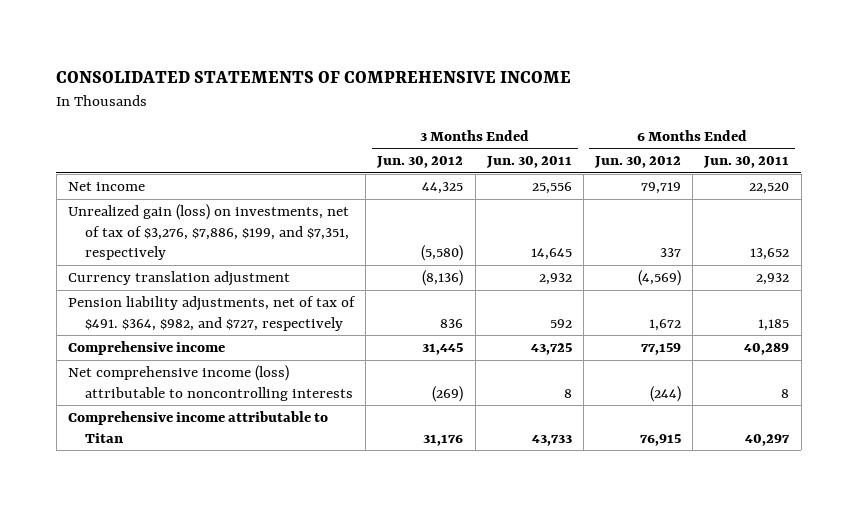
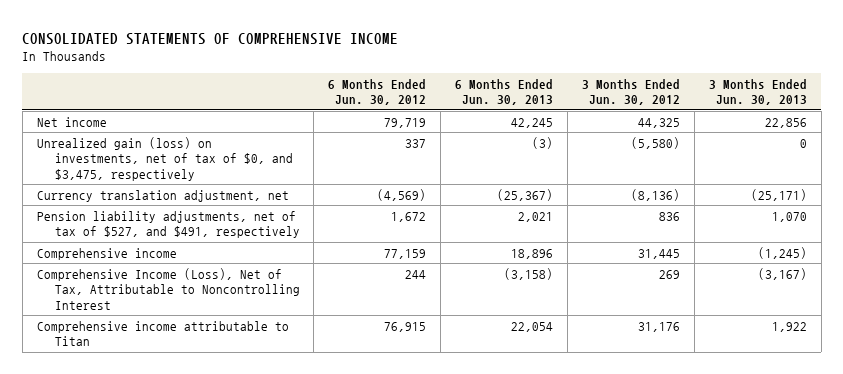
- | 3 Months Ended Jun. 30, 2012 | 3 Months Ended Jun. 30, 2011 | 6 Months Ended Jun. 30, 2012 | 6 Months Ended Jun. 30, 2011
+ | 6 Months Ended Jun. 30, 2012 | 6 Months Ended Jun. 30, 2013 | 3 Months Ended Jun. 30, 2012 | 3 Months Ended Jun. 30, 2013
- Unrealized gain (loss) on investments, net of tax of $3,276, $7,886, $199, and $7,351, respectively | (5,580) | 14,645 | 337 | 13,652
- Currency translation adjustment | (8,136) | 2,932 | (4,569) | 2,932
- Pension liability adjustments, net of tax of $491. $364, $982, and $727, respectively | 836 | 592 | 1,672 | 1,185
+ Unrealized gain (loss) on investments, net of tax of $0, and $3,475, respectively | 337 | (3) | (5,580) | 0
+ Currency translation adjustment, net | (4,569) | (25,367) | (8,136) | (25,171)
+ Pension liability adjustments, net of tax of $527, and $491, respectively | 1,672 | 2,021 | 836 | 1,070
- Net comprehensive income (loss) attributable to noncontrolling interests | (269) | 8 | (244) | 8
+ Comprehensive Income (Loss), Net of Tax, Attributable to Noncontrolling Interest | 244 | (3,158) | 269 | (3,167)

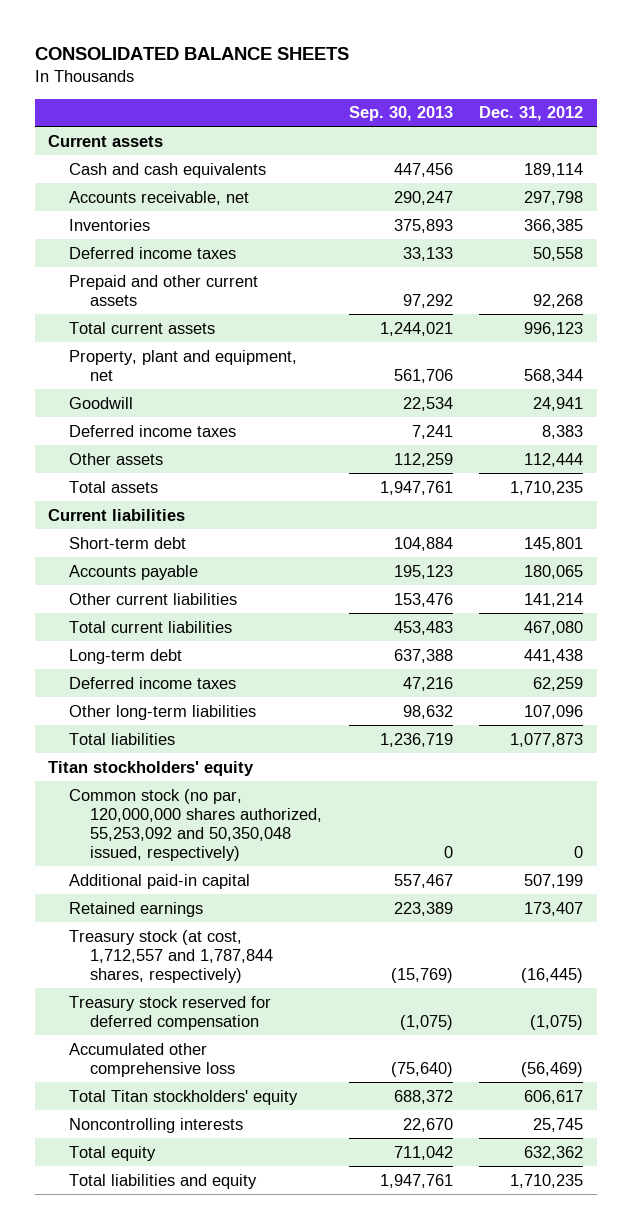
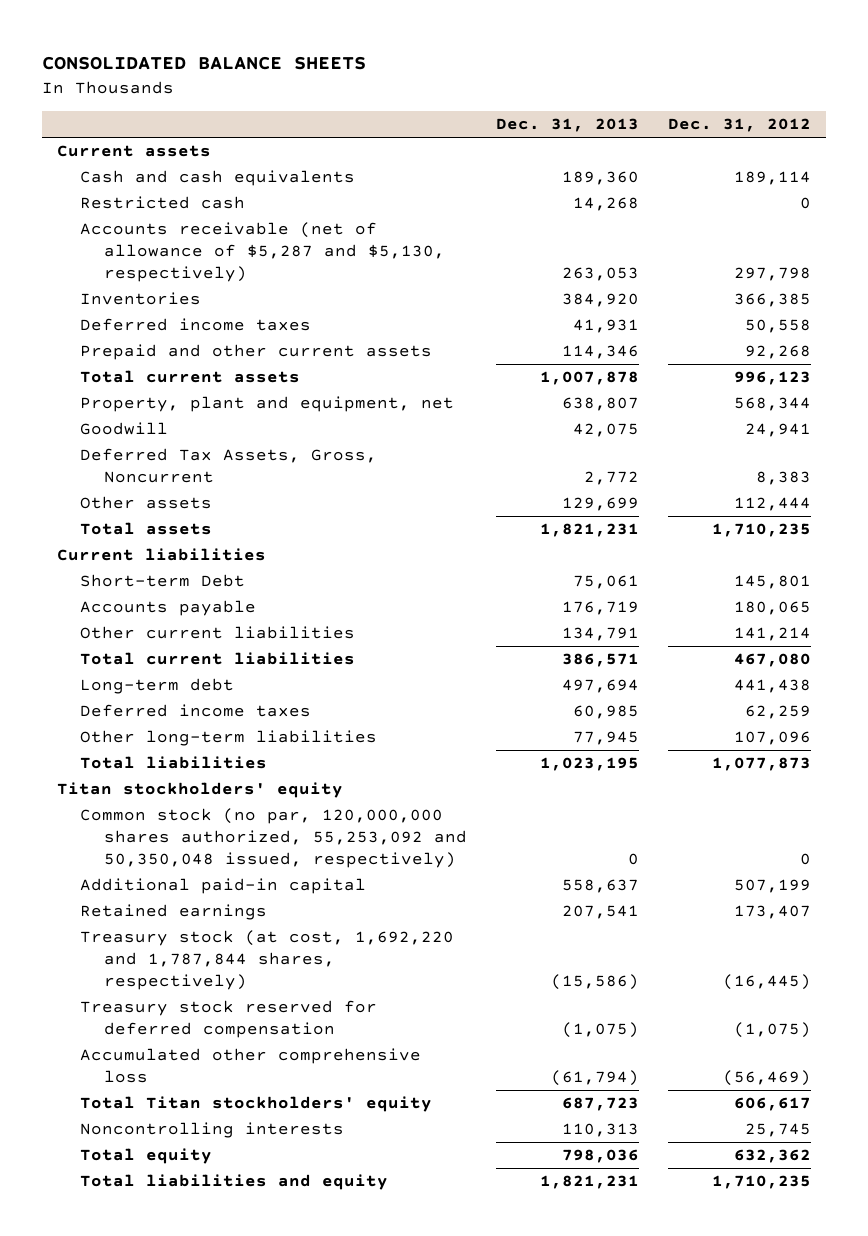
- | Sep. 30, 2013 | Dec. 31, 2012
+ | Dec. 31, 2013 | Dec. 31, 2012
- Accounts receivable, net | 290,247 | 297,798
+ Restricted cash | 14,268 | 0
+ Accounts receivable (net of allowance of $5,287 and $5,130, respectively) | 263,053 | 297,798
- Deferred income taxes | 7,241 | 8,383
+ Deferred Tax Assets, Gross, Noncurrent | 2,772 | 8,383
- Short-term debt | 104,884 | 145,801
+ Short-term Debt | 75,061 | 145,801
- Treasury stock (at cost, 1,712,557 and 1,787,844 shares, respectively) | (15,769) | (16,445)
+ Treasury stock (at cost, 1,692,220 and 1,787,844 shares, respectively) | (15,586) | (16,445)

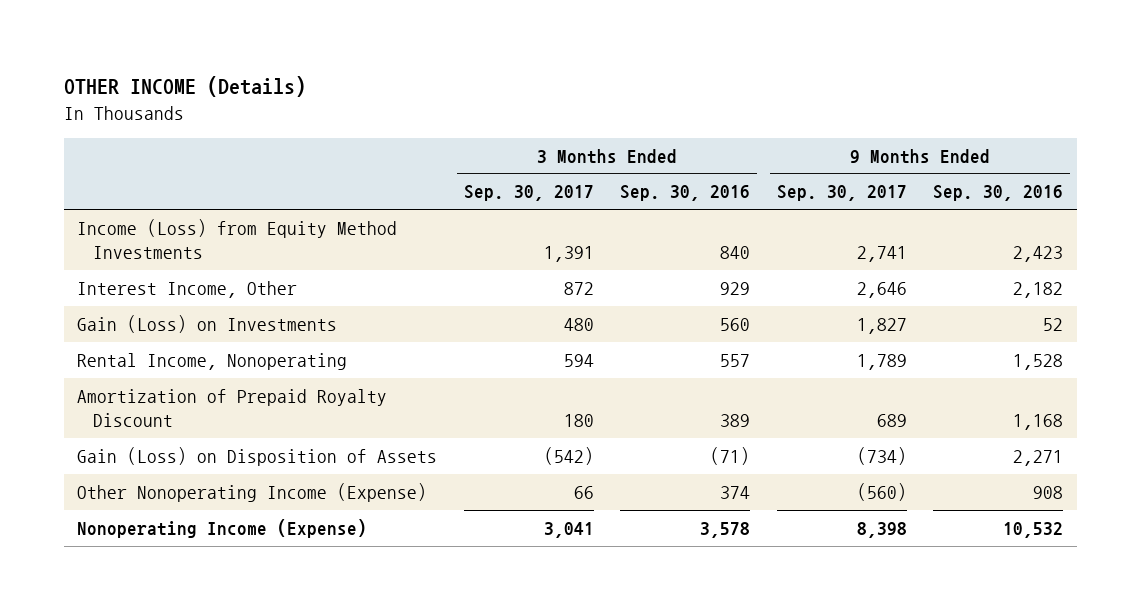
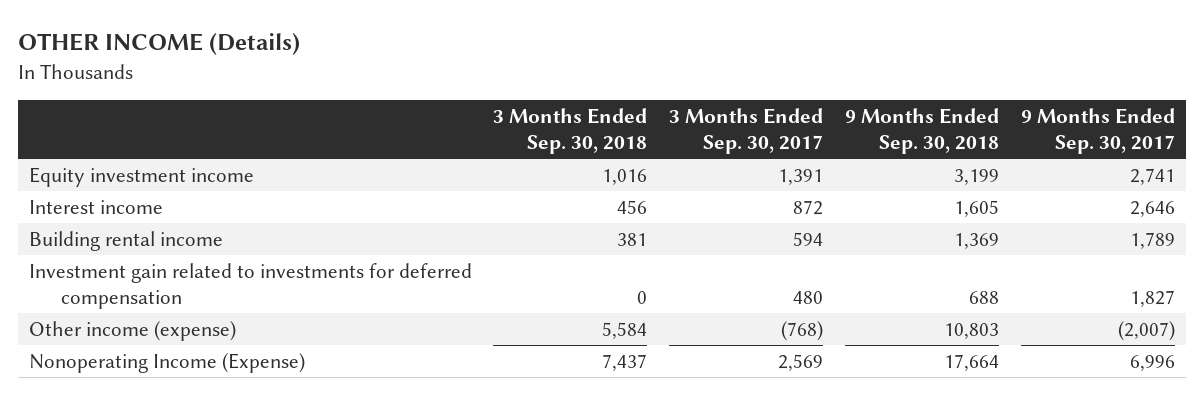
- | 3 Months Ended Sep. 30, 2017 | 3 Months Ended Sep. 30, 2016 | 9 Months Ended Sep. 30, 2017 | 9 Months Ended Sep. 30, 2016
+ | 3 Months Ended Sep. 30, 2018 | 3 Months Ended Sep. 30, 2017 | 9 Months Ended Sep. 30, 2018 | 9 Months Ended Sep. 30, 2017
- Income (Loss) from Equity Method Investments | 1,391 | 840 | 2,741 | 2,423
- Interest Income, Other | 872 | 929 | 2,646 | 2,182
- Gain (Loss) on Investments | 480 | 560 | 1,827 | 52
- Rental Income, Nonoperating | 594 | 557 | 1,789 | 1,528
- Amortization of Prepaid Royalty Discount | 180 | 389 | 689 | 1,168
- Gain (Loss) on Disposition of Assets | (542) | (71) | (734) | 2,271
- Other Nonoperating Income (Expense) | 66 | 374 | (560) | 908
- Nonoperating Income (Expense) | 3,041 | 3,578 | 8,398 | 10,532
+ Equity investment income | 1,016 | 1,391 | 3,199 | 2,741
+ Interest income | 456 | 872 | 1,605 | 2,646
+ Building rental income | 381 | 594 | 1,369 | 1,789
+ Investment gain related to investments for deferred compensation | 0 | 480 | 688 | 1,827
+ Other income (expense) | 5,584 | (768) | 10,803 | (2,007)
+ Nonoperating Income (Expense) | 7,437 | 2,569 | 17,664 | 6,996

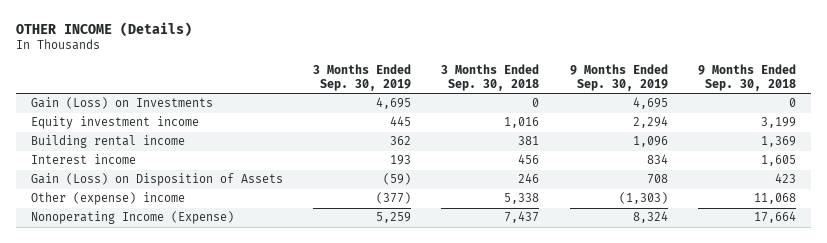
- | 3 Months Ended Sep. 30, 2018 | 3 Months Ended Sep. 30, 2017 | 9 Months Ended Sep. 30, 2018 | 9 Months Ended Sep. 30, 2017
+ | 3 Months Ended Sep. 30, 2019 | 3 Months Ended Sep. 30, 2018 | 9 Months Ended Sep. 30, 2019 | 9 Months Ended Sep. 30, 2018
+ Gain (Loss) on Investments | 4,695 | 0 | 4,695 | 0
- Investment gain related to investments for deferred compensation | 0 | 480 | 688 | 1,827
- Other income (expense) | 5,584 | (768) | 10,803 | (2,007)
moved down: Interest income | 193 | 456 | 834 | 1,605
+ Gain (Loss) on Disposition of Assets | (59) | 246 | 708 | 423
+ Other (expense) income | (377) | 5,338 | (1,303) | 11,068

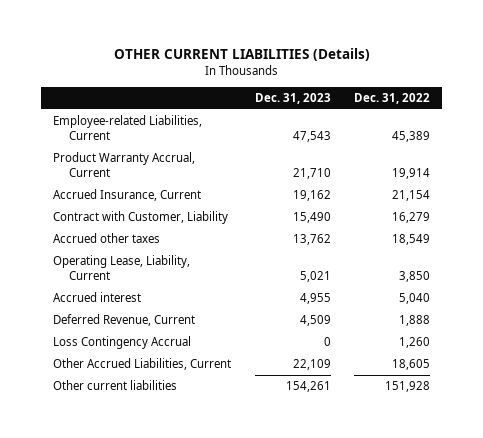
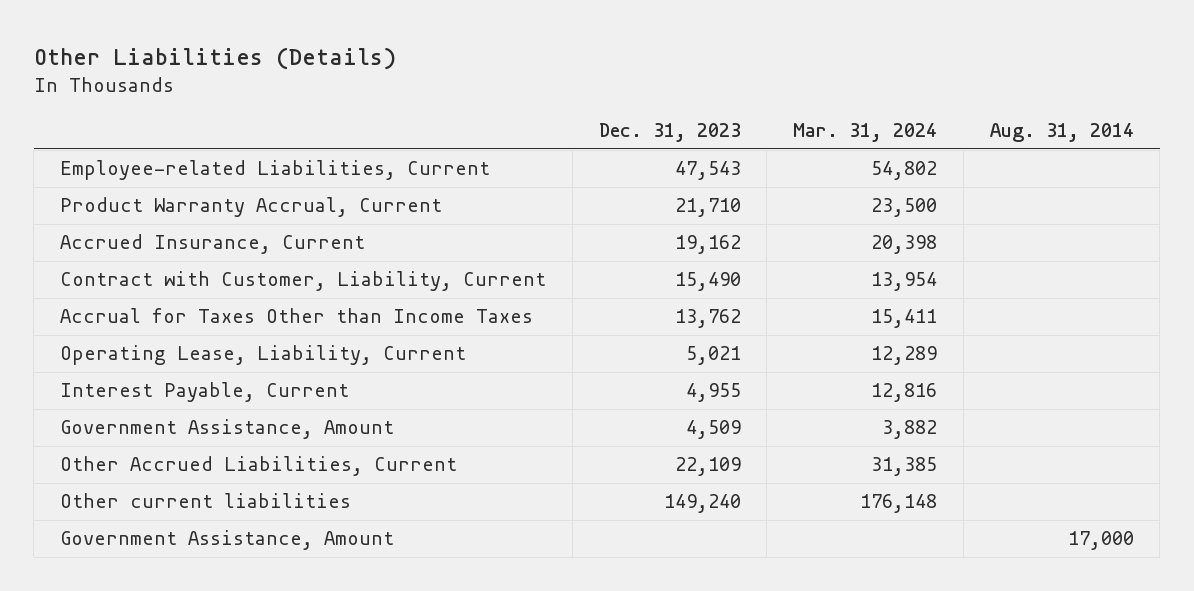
- OTHER CURRENT LIABILITIES (Details)
+ Other Liabilities (Details)
- | Dec. 31, 2023 | Dec. 31, 2022
+ | Dec. 31, 2023 | Mar. 31, 2024 | Aug. 31, 2014
- Contract with Customer, Liability | 15,490 | 16,279
- Accrued other taxes | 13,762 | 18,549
+ Contract with Customer, Liability, Current | 15,490 | 13,954 |
+ Accrual for Taxes Other than Income Taxes | 13,762 | 15,411 |
- Accrued interest | 4,955 | 5,040
- Deferred Revenue, Current | 4,509 | 1,888
- Loss Contingency Accrual | 0 | 1,260
+ Interest Payable, Current | 4,955 | 12,816 |
+ Government Assistance, Amount | 4,509 | 3,882 |
- Other current liabilities | 154,261 | 151,928
+ Other current liabilities | 149,240 | 176,148 |
+ Government Assistance, Amount | | | 17,000

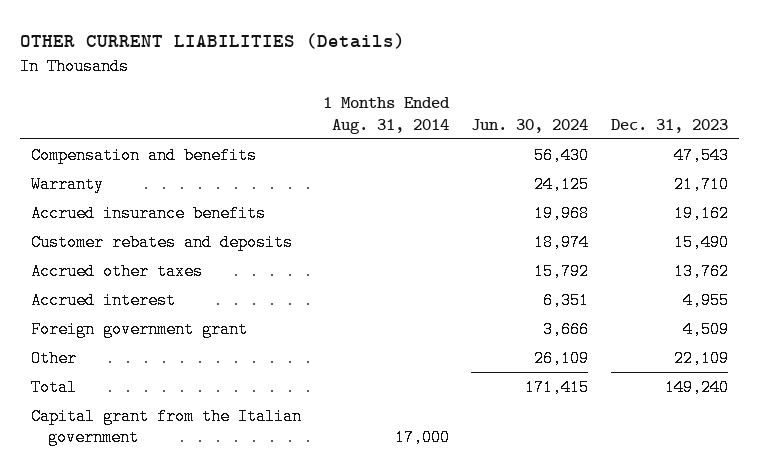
- Other Liabilities (Details)
+ OTHER CURRENT LIABILITIES (Details)
- | Dec. 31, 2023 | Mar. 31, 2024 | Aug. 31, 2014
+ | 1 Months Ended Aug. 31, 2014 | Jun. 30, 2024 | Dec. 31, 2023
- Employee-related Liabilities, Current | 47,543 | 54,802 |
- Product Warranty Accrual, Current | 21,710 | 23,500 |
- Accrued Insurance, Current | 19,162 | 20,398 |
- Contract with Customer, Liability, Current | 15,490 | 13,954 |
- Accrual for Taxes Other than Income Taxes | 13,762 | 15,411 |
- Operating Lease, Liability, Current | 5,021 | 12,289 |
- Interest Payable, Current | 4,955 | 12,816 |
- Government Assistance, Amount | 4,509 | 3,882 |
- Other Accrued Liabilities, Current | 22,109 | 31,385 |
- Other current liabilities | 149,240 | 176,148 |
- Government Assistance, Amount | | | 17,000
+ Compensation and benefits | | 56,430 | 47,543
+ Warranty | | 24,125 | 21,710
+ Accrued insurance benefits | | 19,968 | 19,162
+ Customer rebates and deposits | | 18,974 | 15,490
+ Accrued other taxes | | 15,792 | 13,762
+ Accrued interest | | 6,351 | 4,955
+ Foreign government grant | | 3,666 | 4,509
+ Other | | 26,109 | 22,109
+ Total | | 171,415 | 149,240
+ Capital grant from the Italian government | 17,000 | |

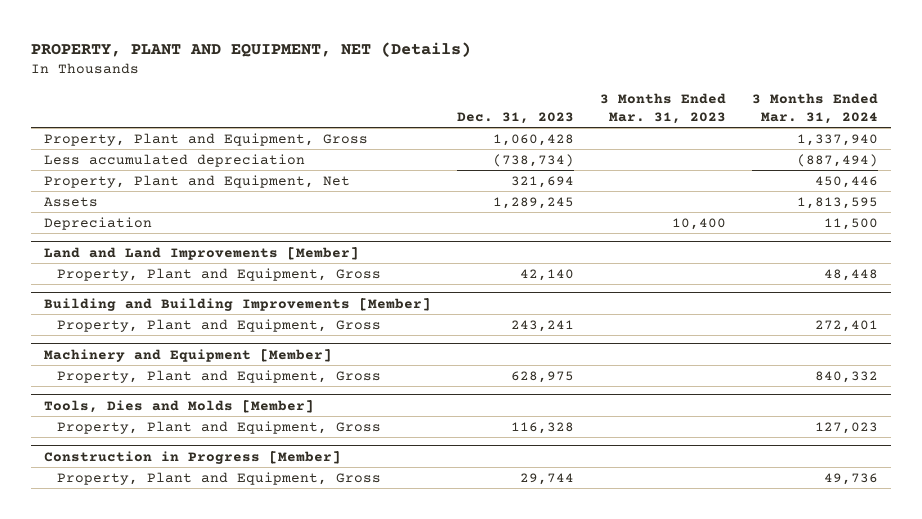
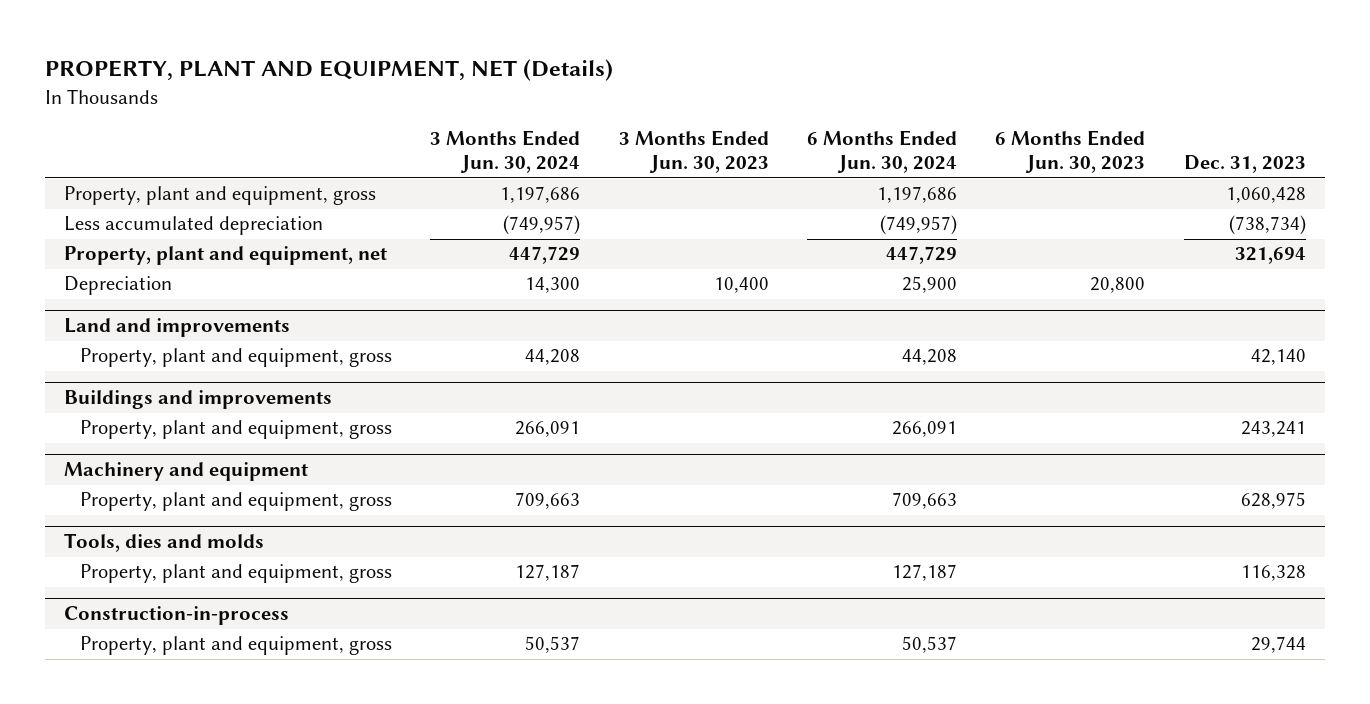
- | Dec. 31, 2023 | 3 Months Ended Mar. 31, 2023 | 3 Months Ended Mar. 31, 2024
+ | 3 Months Ended Jun. 30, 2024 | 3 Months Ended Jun. 30, 2023 | 6 Months Ended Jun. 30, 2024 | 6 Months Ended Jun. 30, 2023 | Dec. 31, 2023
- Property, Plant and Equipment, Gross | 1,060,428 | | 1,337,940
+ Property, plant and equipment, gross | 1,197,686 | | 1,197,686 | | 1,060,428
- Property, Plant and Equipment, Net | 321,694 | | 450,446
- Assets | 1,289,245 | | 1,813,595
+ Property, plant and equipment, net | 447,729 | | 447,729 | | 321,694
- Land and Land Improvements [Member]
- Property, Plant and Equipment, Gross | 42,140 | | 48,448
- Building and Building Improvements [Member]
- Property, Plant and Equipment, Gross | 243,241 | | 272,401
- Machinery and Equipment [Member]
- Property, Plant and Equipment, Gross | 628,975 | | 840,332
- Tools, Dies and Molds [Member]
- Property, Plant and Equipment, Gross | 116,328 | | 127,023
- Construction in Progress [Member]
- Property, Plant and Equipment, Gross | 29,744 | | 49,736
+ Land and improvements
+ Property, plant and equipment, gross | 44,208 | | 44,208 | | 42,140
+ Buildings and improvements
+ Property, plant and equipment, gross | 266,091 | | 266,091 | | 243,241
+ Machinery and equipment
+ Property, plant and equipment, gross | 709,663 | | 709,663 | | 628,975
+ Tools, dies and molds
+ Property, plant and equipment, gross | 127,187 | | 127,187 | | 116,328
+ Construction-in-process
+ Property, plant and equipment, gross | 50,537 | | 50,537 | | 29,744

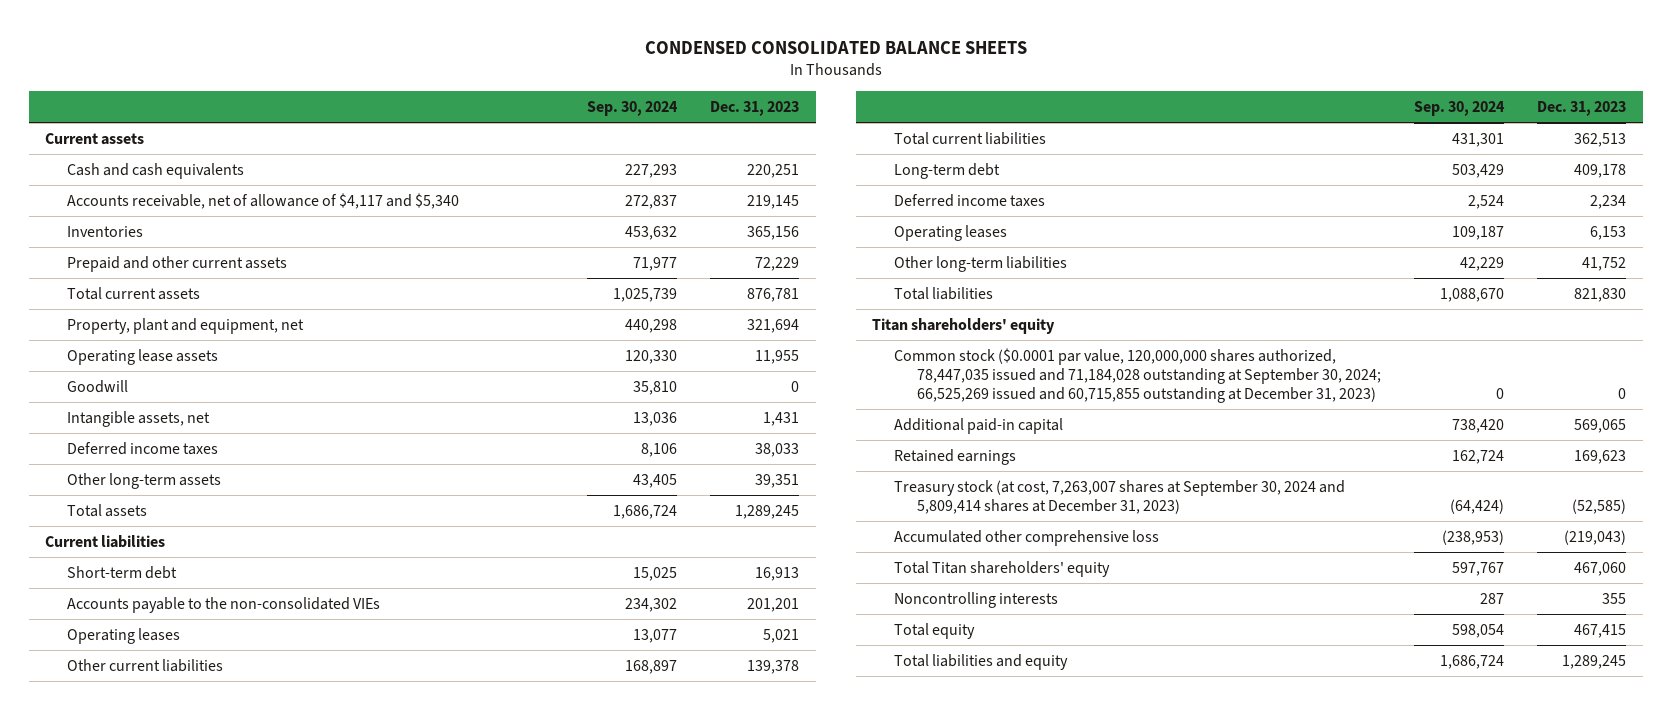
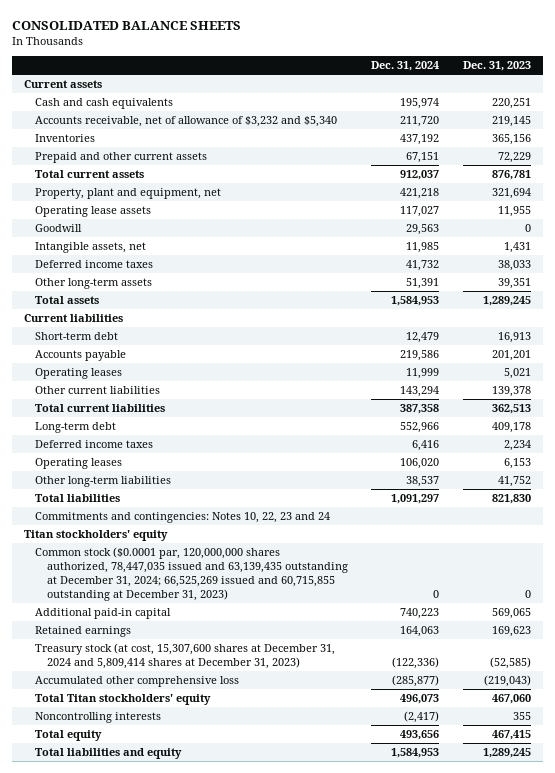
- CONDENSED CONSOLIDATED BALANCE SHEETS
+ CONSOLIDATED BALANCE SHEETS
- | Sep. 30, 2024 | Dec. 31, 2023
+ | Dec. 31, 2024 | Dec. 31, 2023
- Accounts receivable, net of allowance of $4,117 and $5,340 | 272,837 | 219,145
+ Accounts receivable, net of allowance of $3,232 and $5,340 | 211,720 | 219,145
- Accounts payable to the non-consolidated VIEs | 234,302 | 201,201
+ Accounts payable | 219,586 | 201,201
- Titan shareholders' equity
- Common stock ($0.0001 par value, 120,000,000 shares authorized, 78,447,035 issued and 71,184,028 outstanding at September 30, 2024; 66,525,269 issued and 60,715,855 outstanding at December 31, 2023) | 0 | 0
+ Commitments and contingencies: Notes 10, 22, 23 and 24
+ Titan stockholders' equity
+ Common stock ($0.0001 par, 120,000,000 shares authorized, 78,447,035 issued and 63,139,435 outstanding at December 31, 2024; 66,525,269 issued and 60,715,855 outstanding at December 31, 2023) | 0 | 0
- Treasury stock (at cost, 7,263,007 shares at September 30, 2024 and 5,809,414 shares at December 31, 2023) | (64,424) | (52,585)
+ Treasury stock (at cost, 15,307,600 shares at December 31, 2024 and 5,809,414 shares at December 31, 2023) | (122,336) | (52,585)
- Total Titan shareholders' equity | 597,767 | 467,060
+ Total Titan stockholders' equity | 496,073 | 467,060

